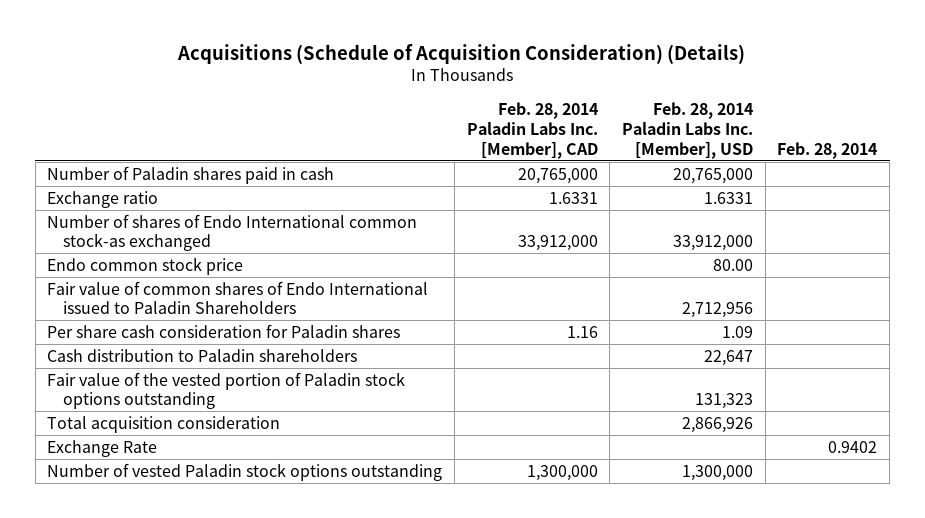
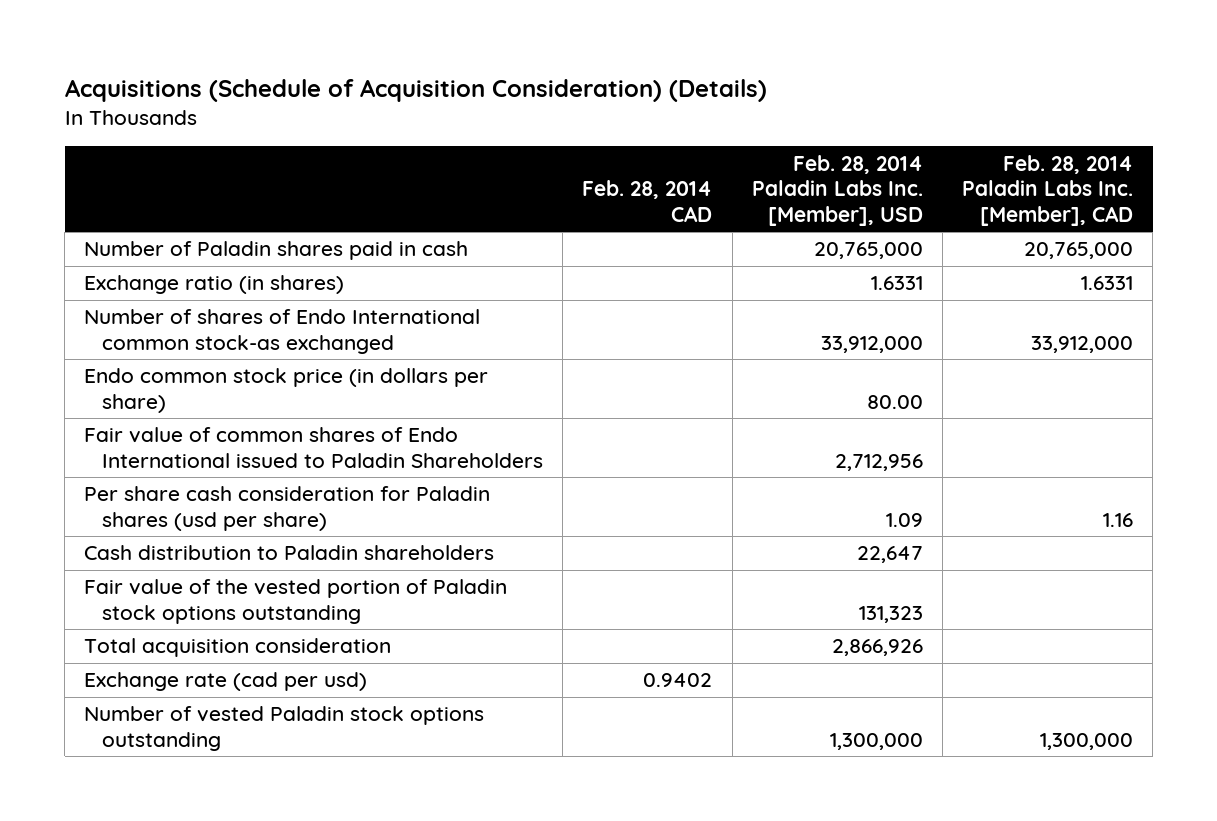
- | Feb. 28, 2014 Paladin Labs Inc. [Member], CAD | Feb. 28, 2014 Paladin Labs Inc. [Member], USD | Feb. 28, 2014
+ | Feb. 28, 2014 CAD | Feb. 28, 2014 Paladin Labs Inc. [Member], USD | Feb. 28, 2014 Paladin Labs Inc. [Member], CAD
- Exchange ratio | 1.6331 | 1.6331 |
+ Exchange ratio (in shares) | | 1.6331 | 1.6331
- Endo common stock price | | 80.00 |
+ Endo common stock price (in dollars per share) | | 80.00 |
- Per share cash consideration for Paladin shares | 1.16 | 1.09 |
+ Per share cash consideration for Paladin shares (usd per share) | | 1.09 | 1.16
- Exchange Rate | | | 0.9402
+ Exchange rate (cad per usd) | 0.9402 | |

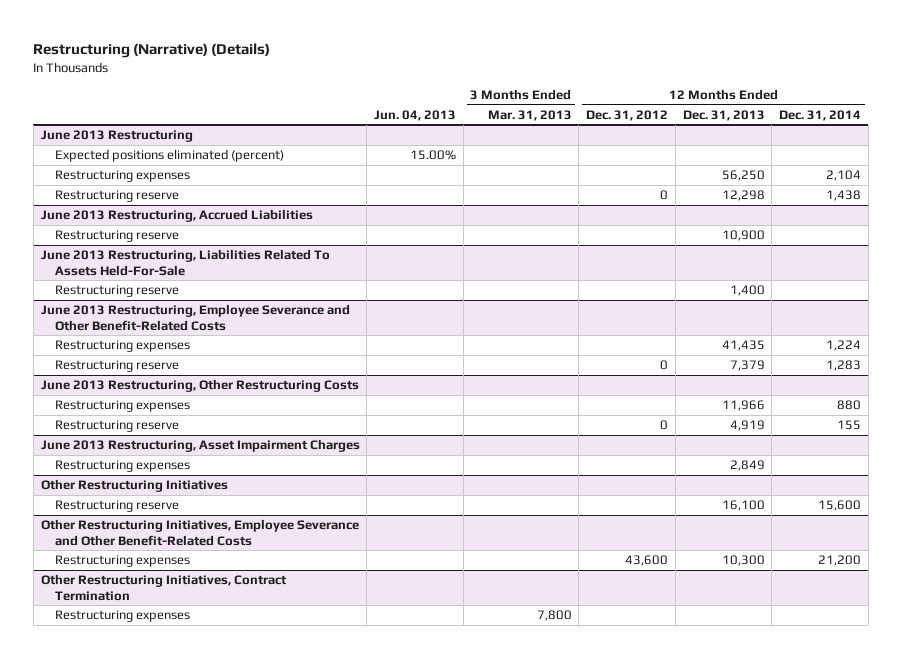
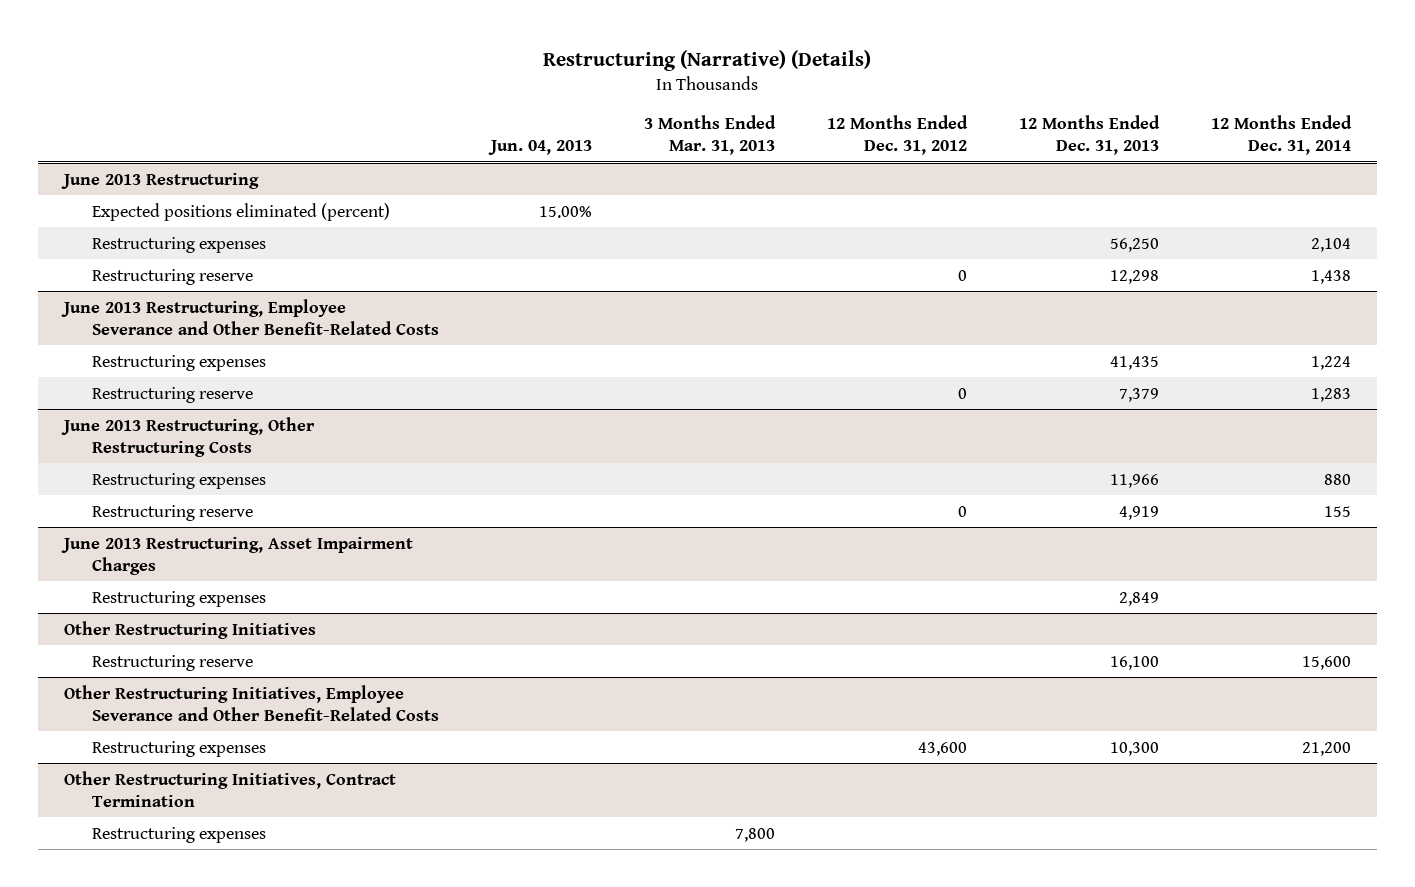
- June 2013 Restructuring, Accrued Liabilities
- Restructuring reserve | | | | 10,900 |
- June 2013 Restructuring, Liabilities Related To Assets Held-For-Sale
- Restructuring reserve | | | | 1,400 |

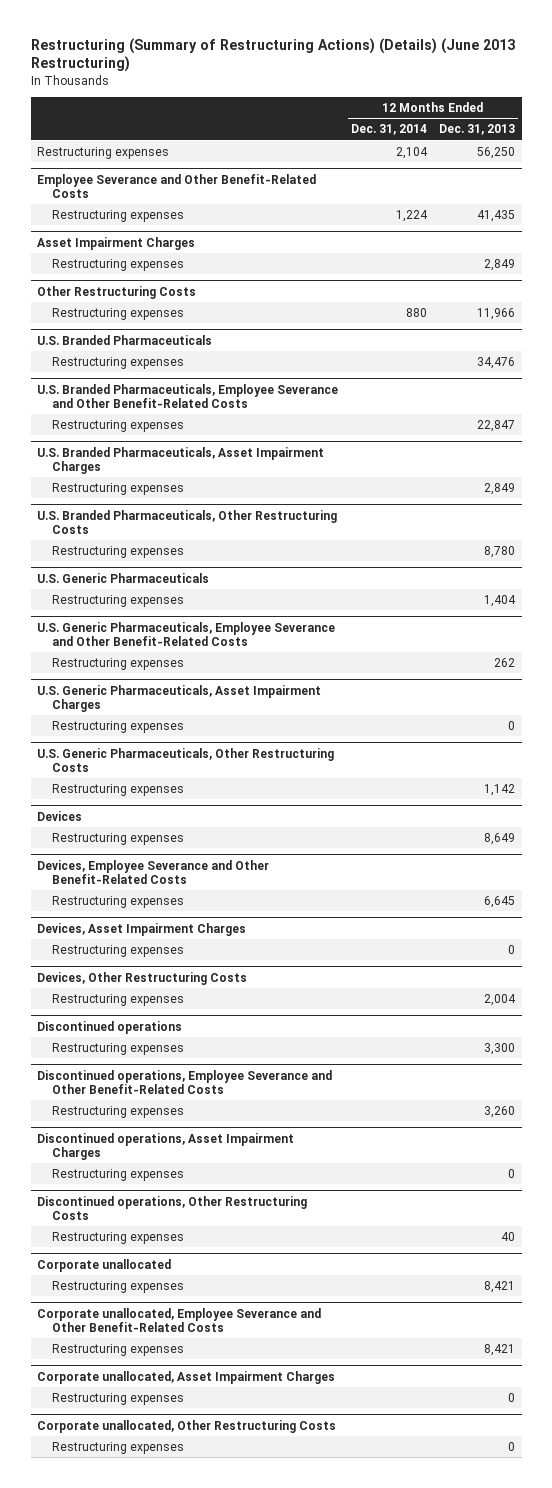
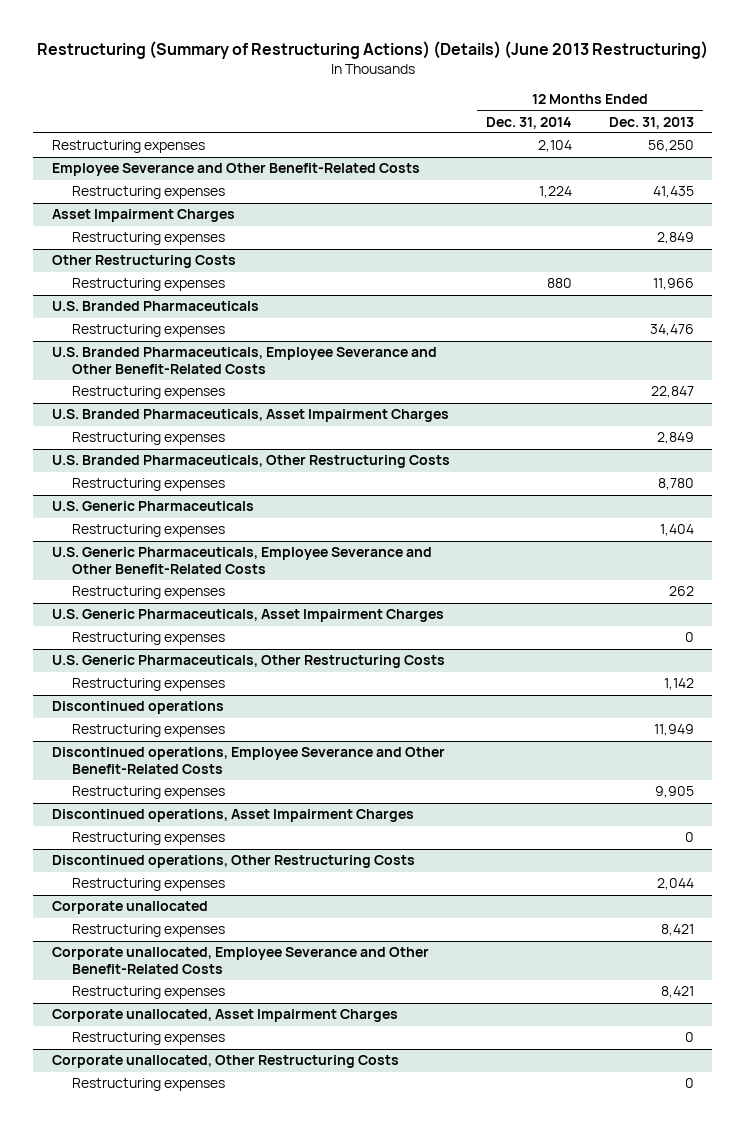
- Devices
- Restructuring expenses | | 8,649
- Devices, Employee Severance and Other Benefit-Related Costs
- Restructuring expenses | | 6,645
- Devices, Asset Impairment Charges
- Restructuring expenses | | 0
- Devices, Other Restructuring Costs
- Restructuring expenses | | 2,004
@ Discontinued operations
- Restructuring expenses | | 3,300
+ Restructuring expenses | | 11,949
@ Discontinued operations, Employee Severance and Other Benefit-Related Costs
- Restructuring expenses | | 3,260
+ Restructuring expenses | | 9,905
@ Discontinued operations, Other Restructuring Costs
- Restructuring expenses | | 40
+ Restructuring expenses | | 2,044

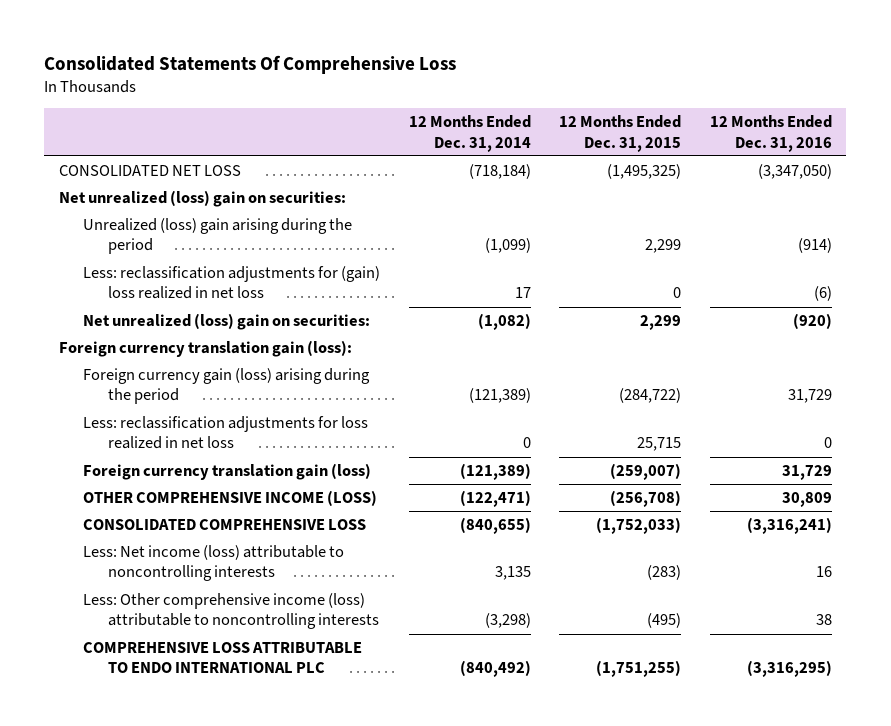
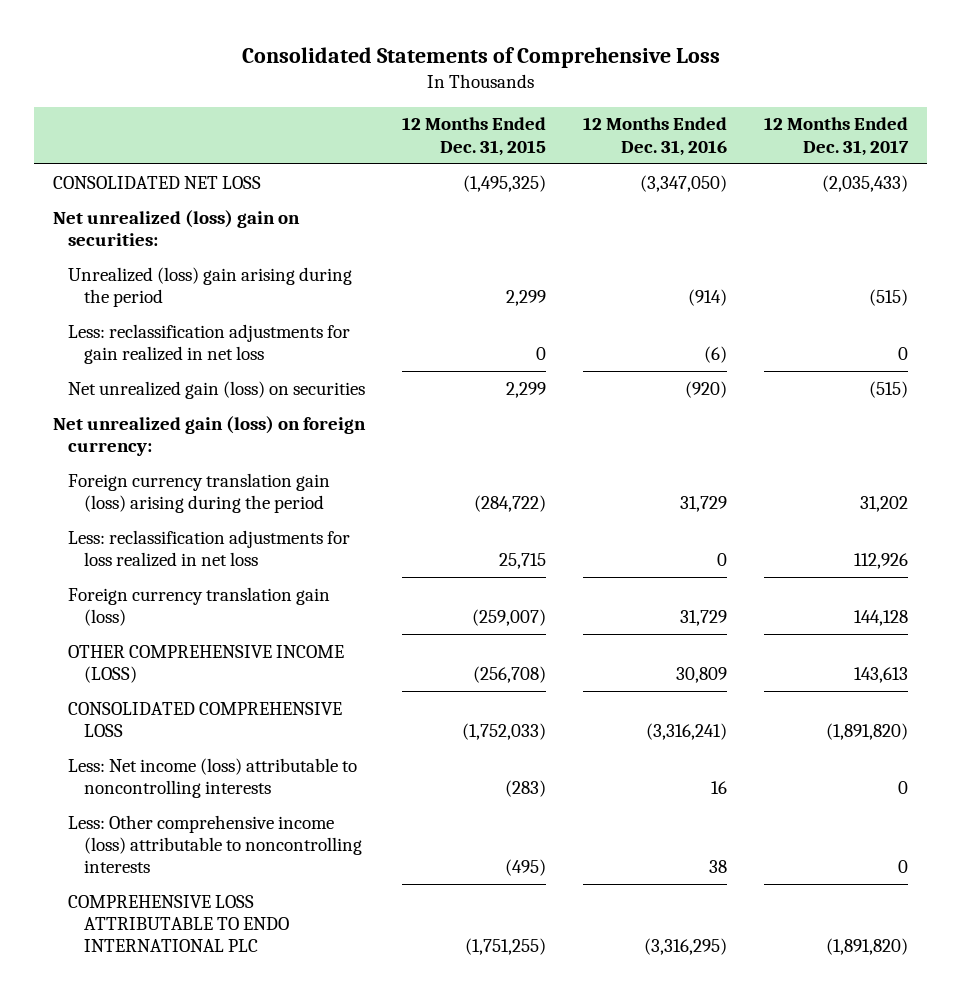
- Consolidated Statements Of Comprehensive Loss
+ Consolidated Statements of Comprehensive Loss
- | 12 Months Ended Dec. 31, 2014 | 12 Months Ended Dec. 31, 2015 | 12 Months Ended Dec. 31, 2016
+ | 12 Months Ended Dec. 31, 2015 | 12 Months Ended Dec. 31, 2016 | 12 Months Ended Dec. 31, 2017
- Less: reclassification adjustments for (gain) loss realized in net loss | 17 | 0 | (6)
- Net unrealized (loss) gain on securities: | (1,082) | 2,299 | (920)
- Foreign currency translation gain (loss):
- Foreign currency gain (loss) arising during the period | (121,389) | (284,722) | 31,729
+ Less: reclassification adjustments for gain realized in net loss | 0 | (6) | 0
+ Net unrealized gain (loss) on securities | 2,299 | (920) | (515)
+ Net unrealized gain (loss) on foreign currency:
+ Foreign currency translation gain (loss) arising during the period | (284,722) | 31,729 | 31,202

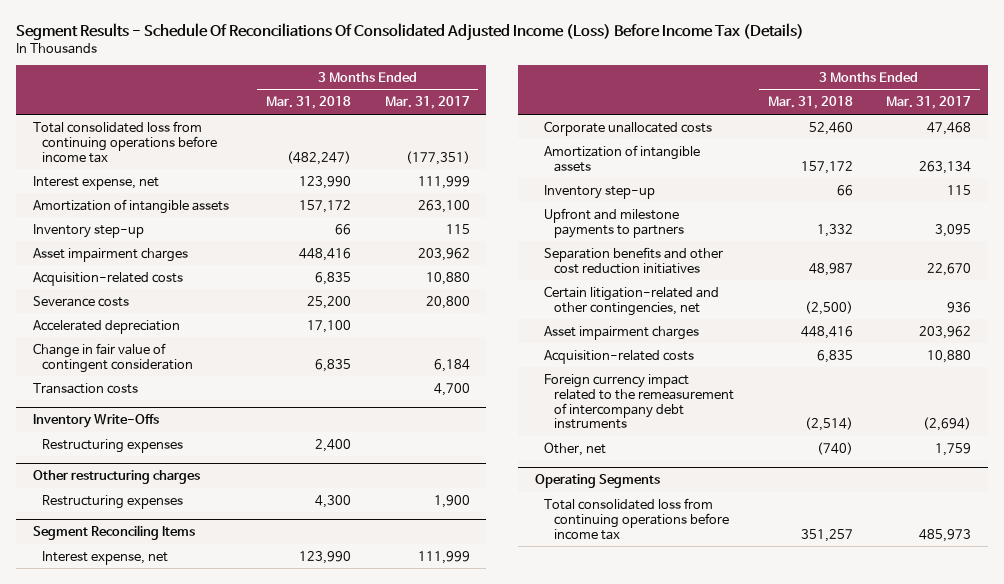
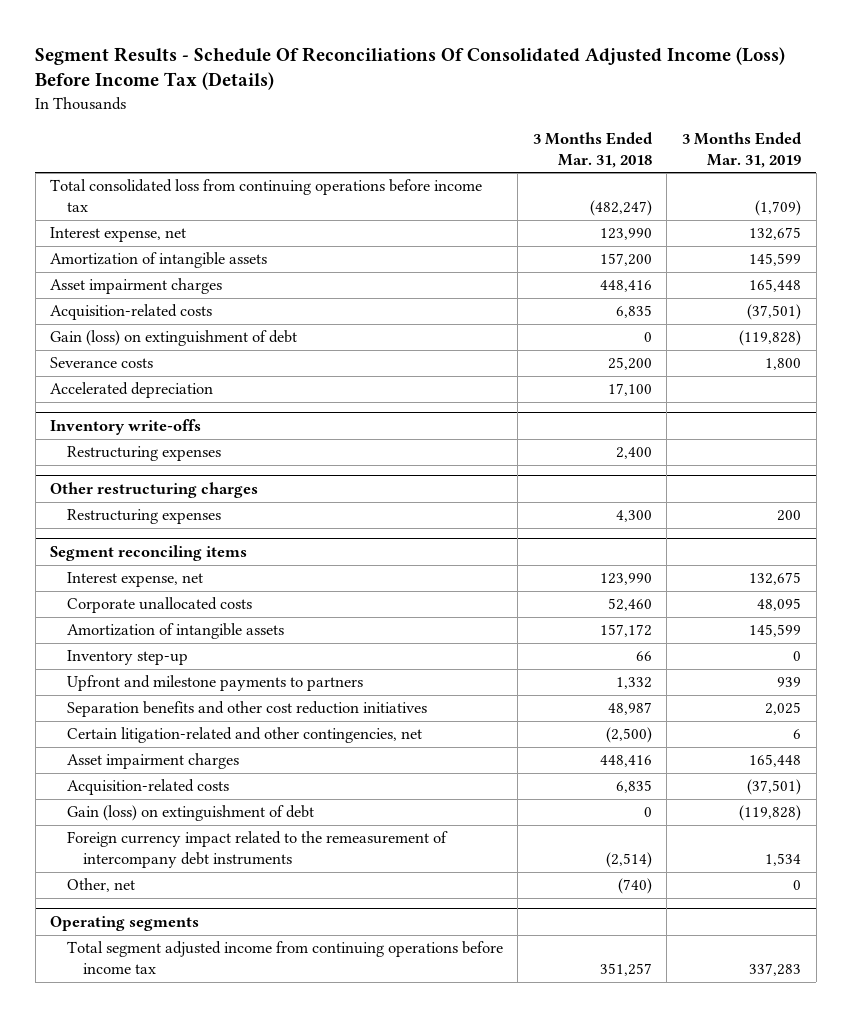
- | 3 Months Ended Mar. 31, 2018 | 3 Months Ended Mar. 31, 2017
+ | 3 Months Ended Mar. 31, 2018 | 3 Months Ended Mar. 31, 2019
- Amortization of intangible assets | 157,172 | 263,100
- Inventory step-up | 66 | 115
+ Amortization of intangible assets | 157,200 | 145,599
+ Gain (loss) on extinguishment of debt | 0 | (119,828)
- Change in fair value of contingent consideration | 6,835 | 6,184
- Transaction costs | | 4,700
- Inventory Write-Offs
+ Inventory write-offs
- Segment Reconciling Items
+ Segment reconciling items
+ Gain (loss) on extinguishment of debt | 0 | (119,828)
- Operating Segments
- Total consolidated loss from continuing operations before income tax | 351,257 | 485,973
+ Operating segments
+ Total segment adjusted income from continuing operations before income tax | 351,257 | 337,283

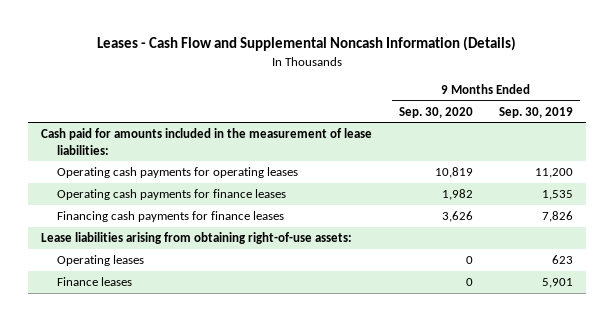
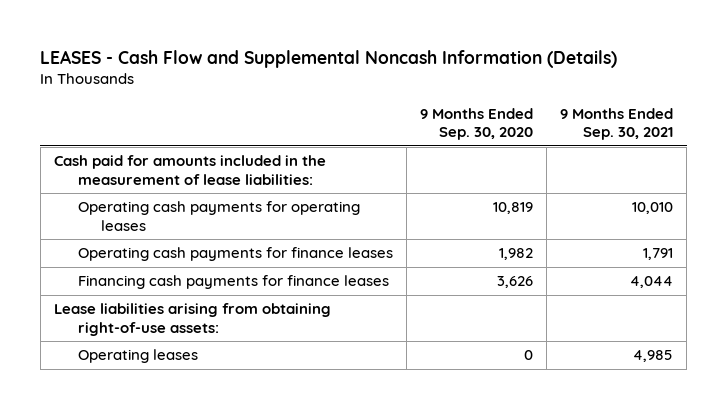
- Leases - Cash Flow and Supplemental Noncash Information (Details)
+ LEASES - Cash Flow and Supplemental Noncash Information (Details)
- | 9 Months Ended Sep. 30, 2020 | 9 Months Ended Sep. 30, 2019
+ | 9 Months Ended Sep. 30, 2020 | 9 Months Ended Sep. 30, 2021
- Finance leases | 0 | 5,901

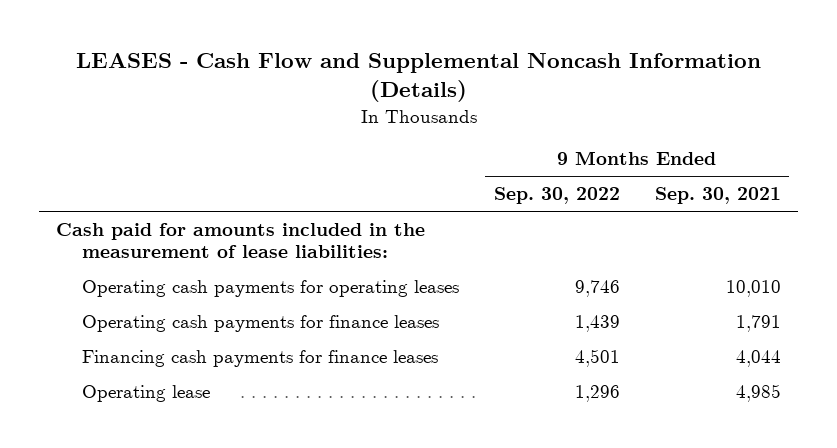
- | 9 Months Ended Sep. 30, 2020 | 9 Months Ended Sep. 30, 2021
+ | 9 Months Ended Sep. 30, 2022 | 9 Months Ended Sep. 30, 2021
- Lease liabilities arising from obtaining right-of-use assets:
- Operating leases | 0 | 4,985
+ Operating lease | 1,296 | 4,985

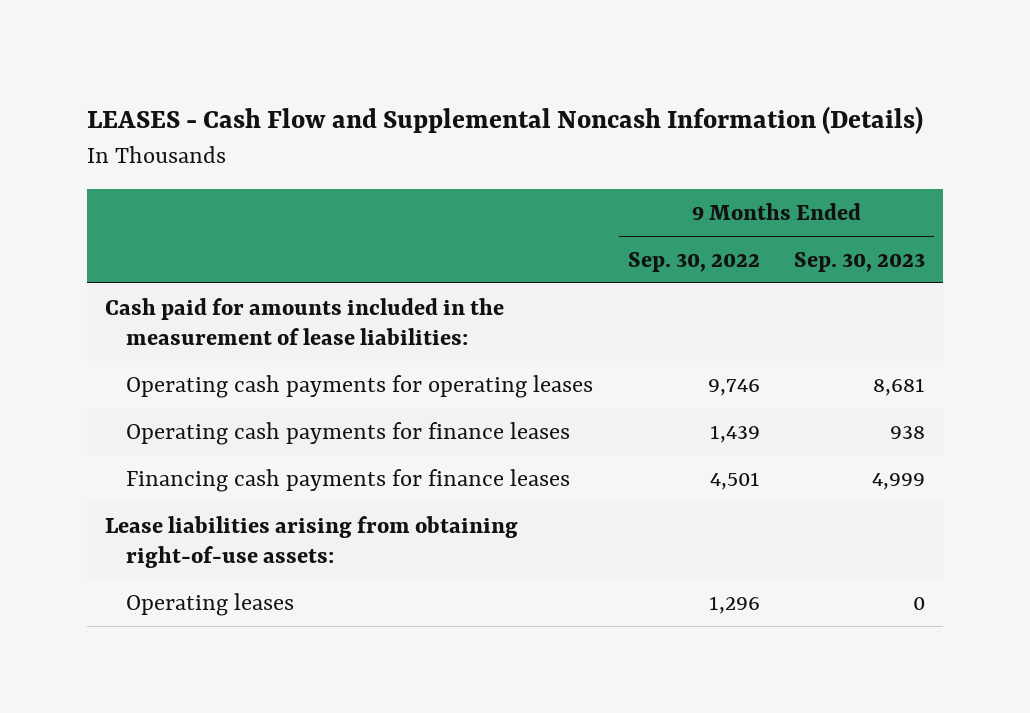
- | 9 Months Ended Sep. 30, 2022 | 9 Months Ended Sep. 30, 2021
+ | 9 Months Ended Sep. 30, 2022 | 9 Months Ended Sep. 30, 2023
- Operating lease | 1,296 | 4,985
+ Lease liabilities arising from obtaining right-of-use assets:
+ Operating leases | 1,296 | 0

